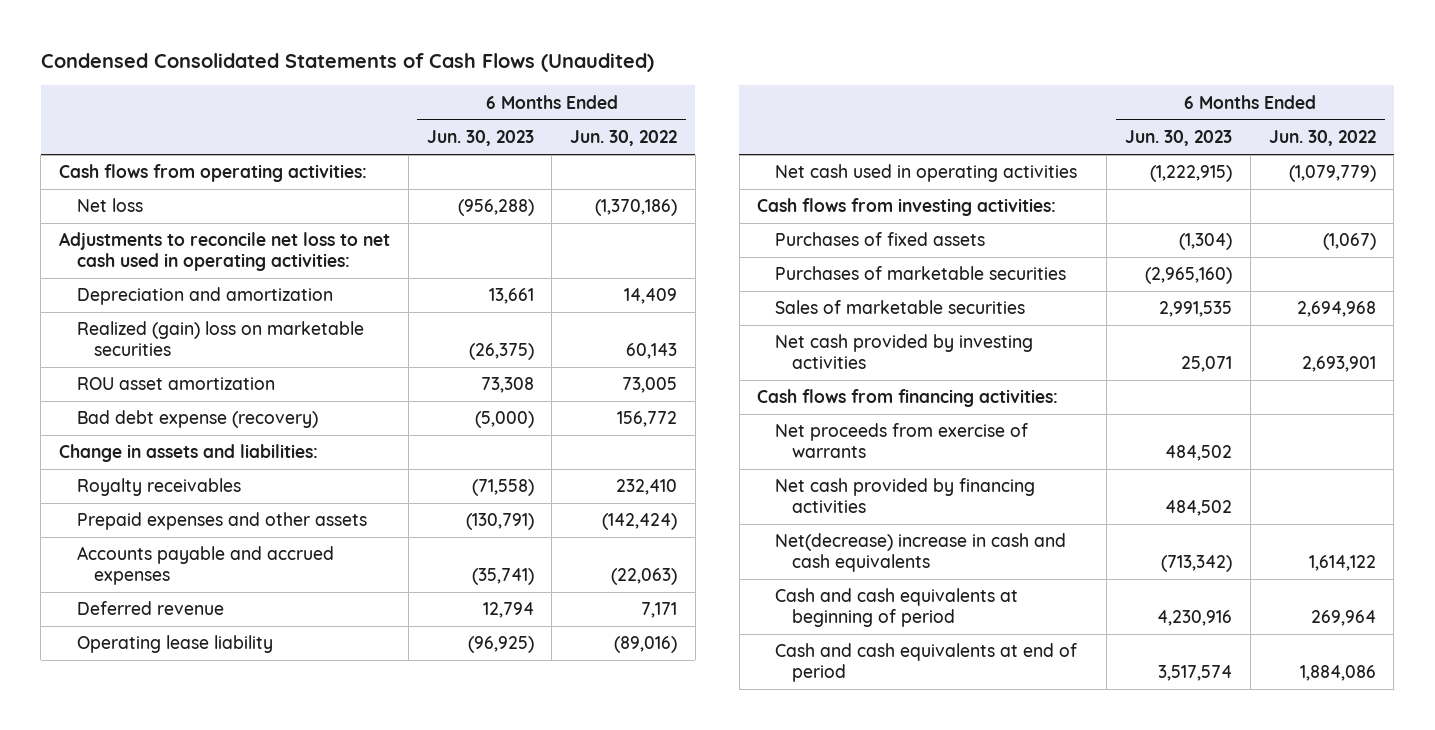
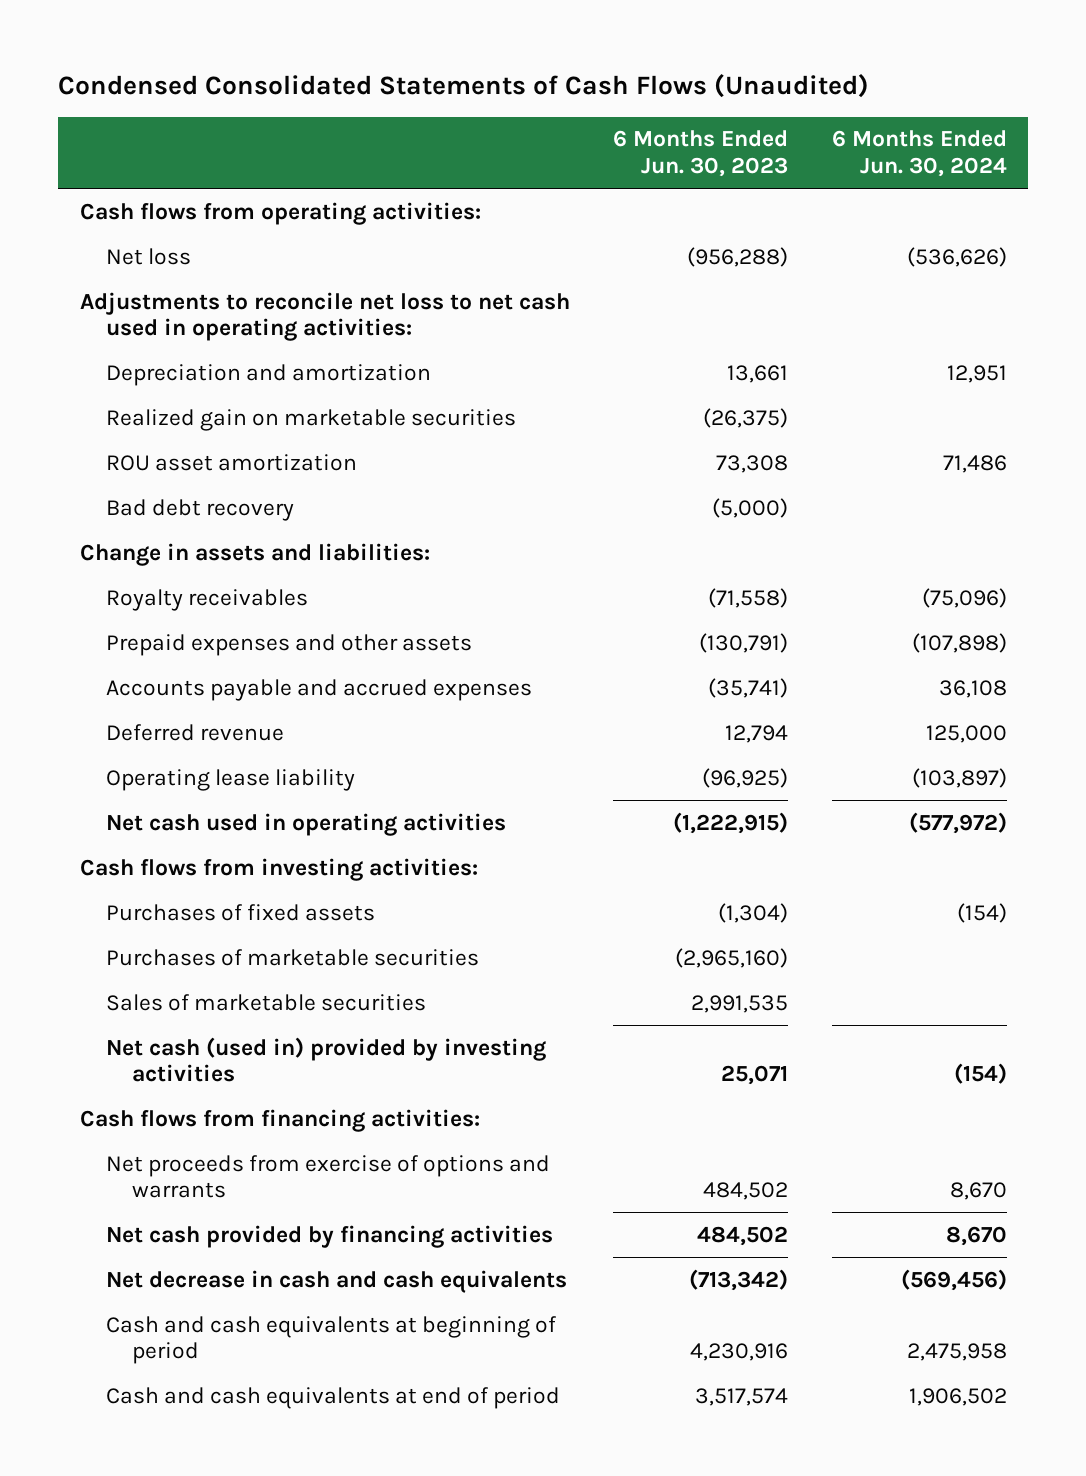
- | 6 Months Ended Jun. 30, 2023 | 6 Months Ended Jun. 30, 2022
+ | 6 Months Ended Jun. 30, 2023 | 6 Months Ended Jun. 30, 2024
- Realized (gain) loss on marketable securities | (26,375) | 60,143
+ Realized gain on marketable securities | (26,375) |
- Bad debt expense (recovery) | (5,000) | 156,772
+ Bad debt recovery | (5,000) |
- Net cash provided by investing activities | 25,071 | 2,693,901
+ Net cash (used in) provided by investing activities | 25,071 | (154)
- Net proceeds from exercise of warrants | 484,502 |
+ Net proceeds from exercise of options and warrants | 484,502 | 8,670
- Net(decrease) increase in cash and cash equivalents | (713,342) | 1,614,122
+ Net decrease in cash and cash equivalents | (713,342) | (569,456)

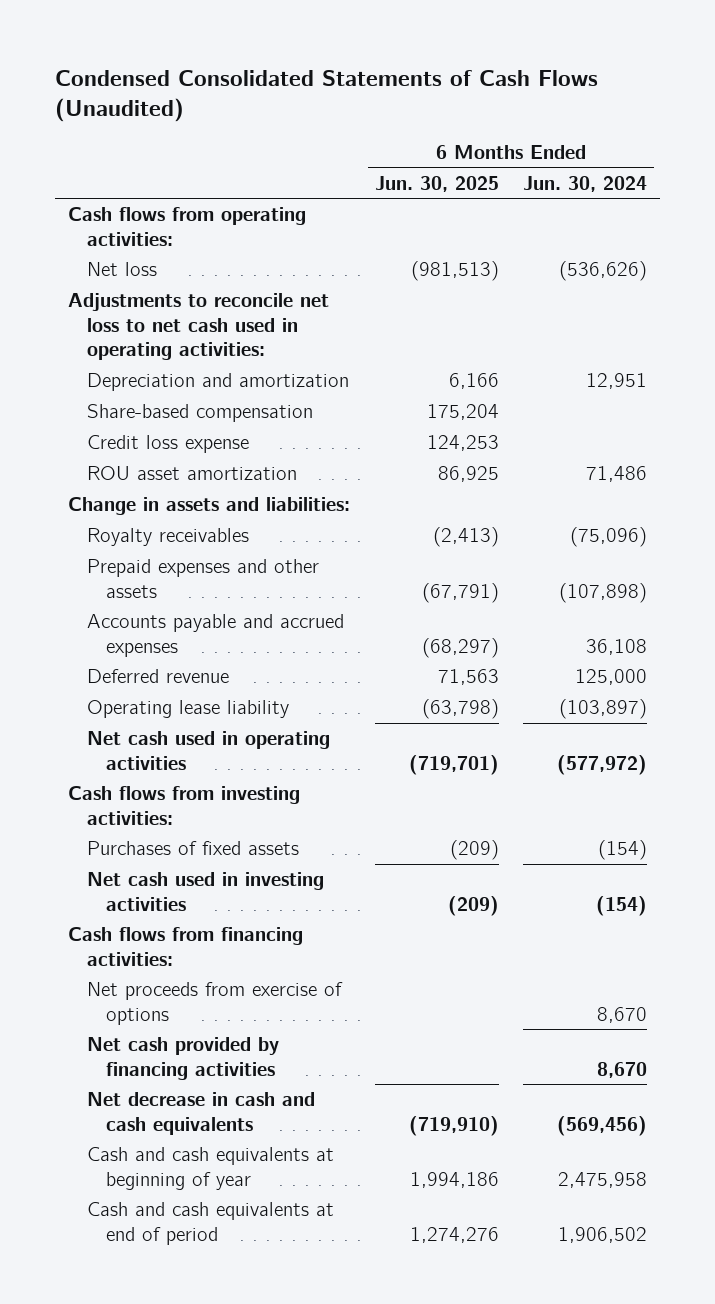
- | 6 Months Ended Jun. 30, 2023 | 6 Months Ended Jun. 30, 2024
+ | 6 Months Ended Jun. 30, 2025 | 6 Months Ended Jun. 30, 2024
- Realized gain on marketable securities | (26,375) |
+ Share-based compensation | 175,204 |
+ Credit loss expense | 124,253 |
- Bad debt recovery | (5,000) |
- Purchases of marketable securities | (2,965,160) |
- Sales of marketable securities | 2,991,535 |
- Net cash (used in) provided by investing activities | 25,071 | (154)
+ Net cash used in investing activities | (209) | (154)
- Net proceeds from exercise of options and warrants | 484,502 | 8,670
+ Net proceeds from exercise of options | | 8,670
- Cash and cash equivalents at beginning of period | 4,230,916 | 2,475,958
+ Cash and cash equivalents at beginning of year | 1,994,186 | 2,475,958

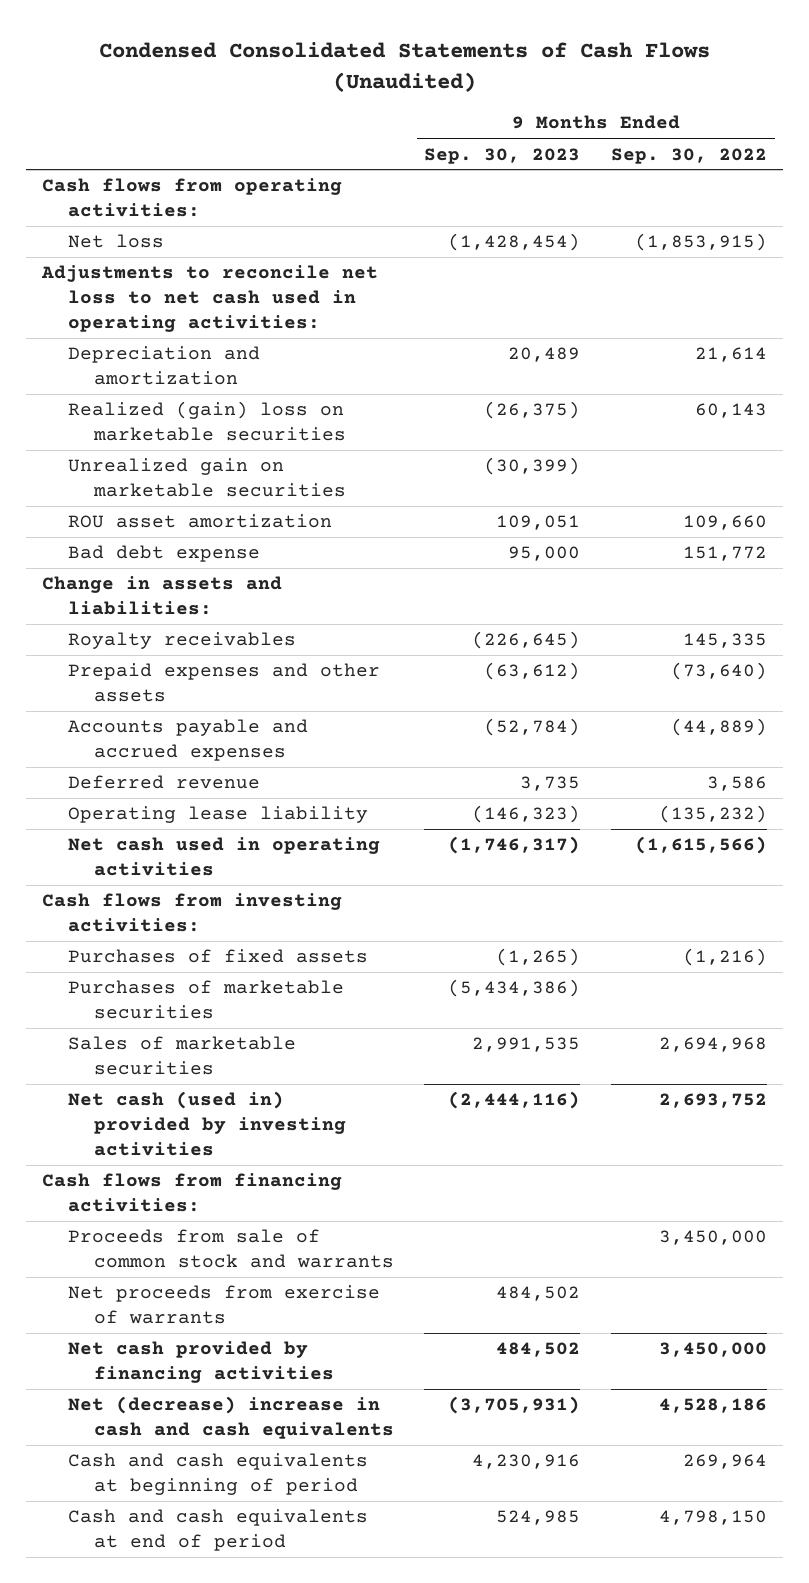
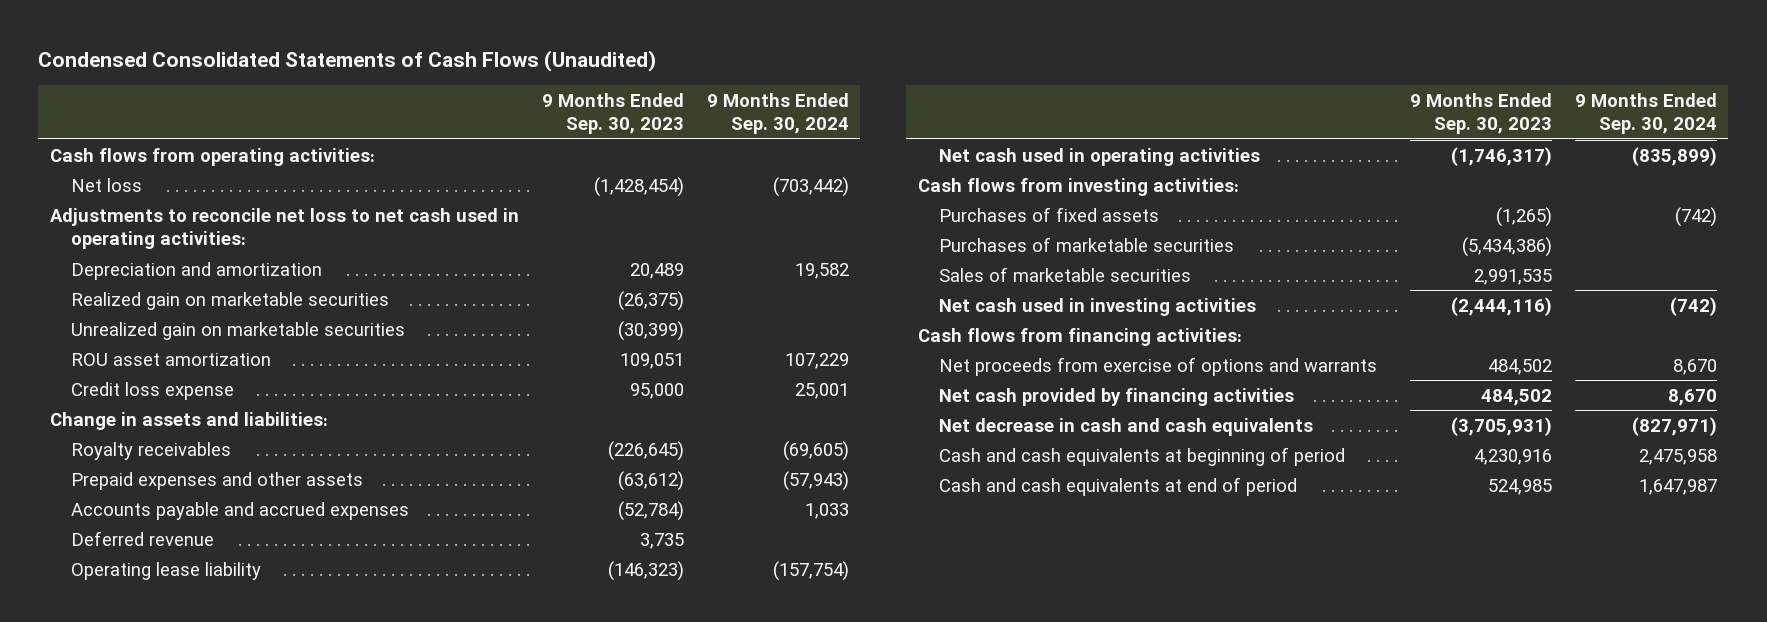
- | 9 Months Ended Sep. 30, 2023 | 9 Months Ended Sep. 30, 2022
+ | 9 Months Ended Sep. 30, 2023 | 9 Months Ended Sep. 30, 2024
- Realized (gain) loss on marketable securities | (26,375) | 60,143
+ Realized gain on marketable securities | (26,375) |
- Bad debt expense | 95,000 | 151,772
+ Credit loss expense | 95,000 | 25,001
- Net cash (used in) provided by investing activities | (2,444,116) | 2,693,752
+ Net cash used in investing activities | (2,444,116) | (742)
- Proceeds from sale of common stock and warrants | | 3,450,000
- Net proceeds from exercise of warrants | 484,502 |
+ Net proceeds from exercise of options and warrants | 484,502 | 8,670
- Net (decrease) increase in cash and cash equivalents | (3,705,931) | 4,528,186
+ Net decrease in cash and cash equivalents | (3,705,931) | (827,971)

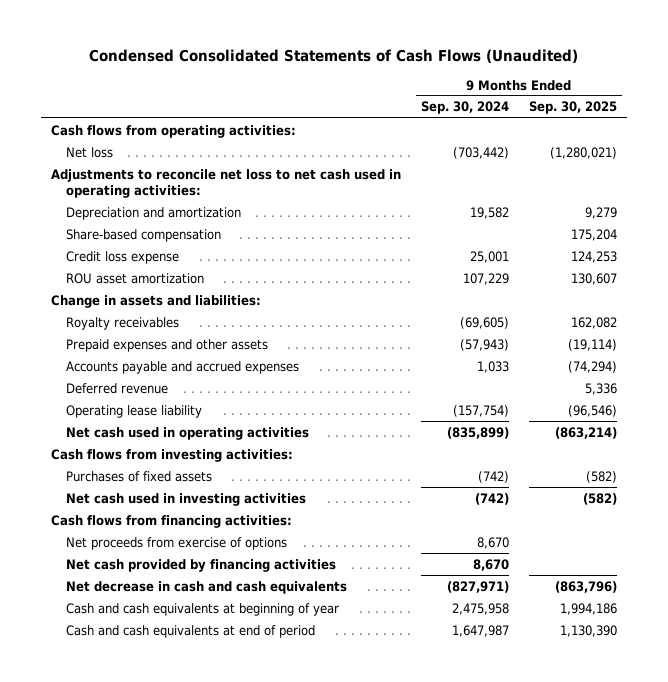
- | 9 Months Ended Sep. 30, 2023 | 9 Months Ended Sep. 30, 2024
+ | 9 Months Ended Sep. 30, 2024 | 9 Months Ended Sep. 30, 2025
- Realized gain on marketable securities | (26,375) |
- Unrealized gain on marketable securities | (30,399) |
+ Share-based compensation | | 175,204
moved down: ROU asset amortization | 107,229 | 130,607
- Purchases of marketable securities | (5,434,386) |
- Sales of marketable securities | 2,991,535 |
- Net proceeds from exercise of options and warrants | 484,502 | 8,670
+ Net proceeds from exercise of options | 8,670 |
- Cash and cash equivalents at beginning of period | 4,230,916 | 2,475,958
+ Cash and cash equivalents at beginning of year | 2,475,958 | 1,994,186

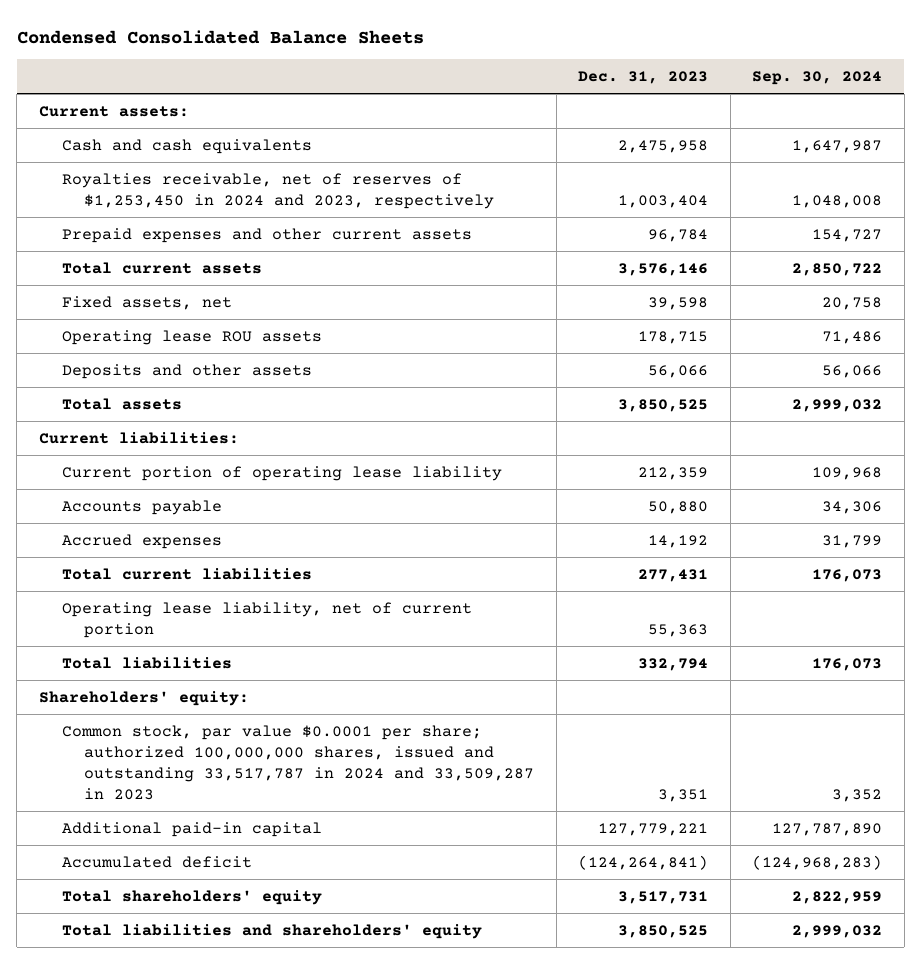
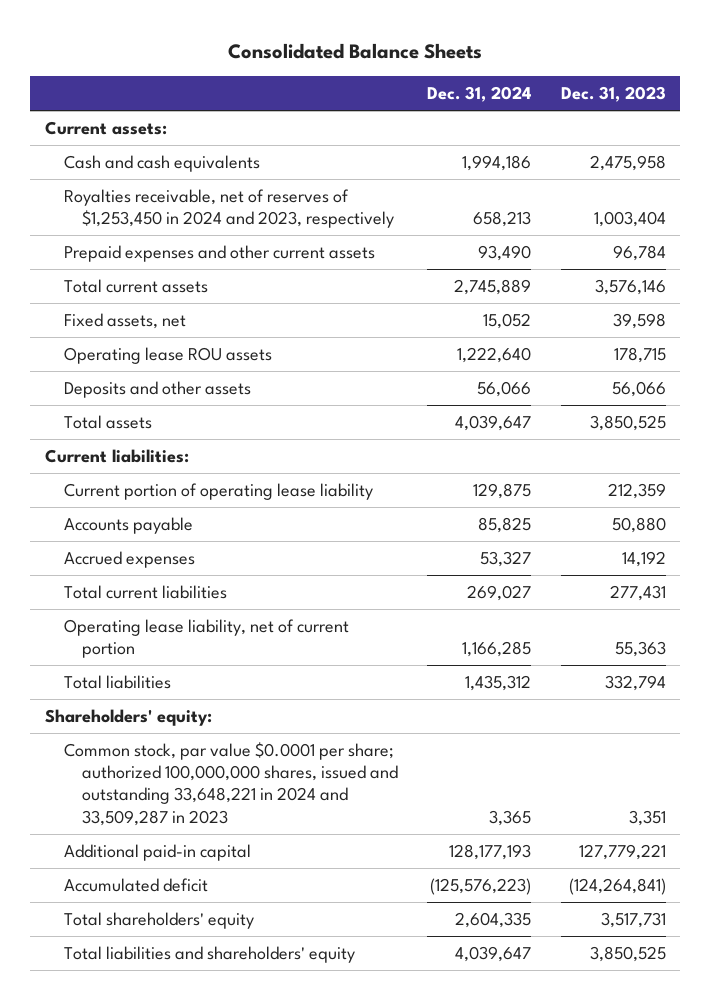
- Condensed Consolidated Balance Sheets
+ Consolidated Balance Sheets
- | Dec. 31, 2023 | Sep. 30, 2024
+ | Dec. 31, 2024 | Dec. 31, 2023
- Common stock, par value $0.0001 per share; authorized 100,000,000 shares, issued and outstanding 33,517,787 in 2024 and 33,509,287 in 2023 | 3,351 | 3,352
+ Common stock, par value $0.0001 per share; authorized 100,000,000 shares, issued and outstanding 33,648,221 in 2024 and 33,509,287 in 2023 | 3,365 | 3,351

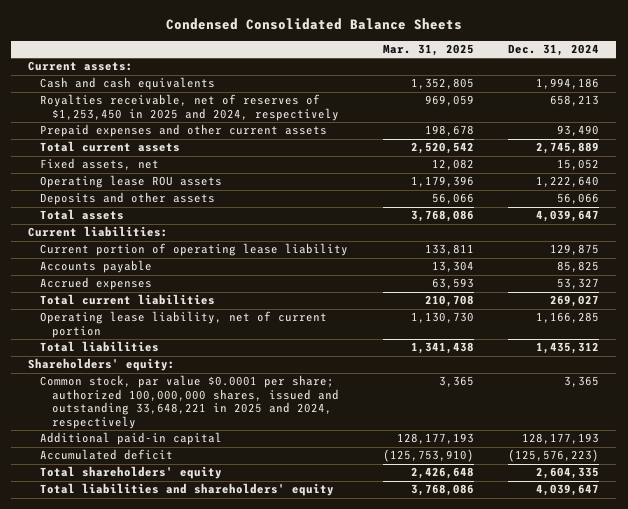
- Consolidated Balance Sheets
+ Condensed Consolidated Balance Sheets
- | Dec. 31, 2024 | Dec. 31, 2023
+ | Mar. 31, 2025 | Dec. 31, 2024
- Royalties receivable, net of reserves of $1,253,450 in 2024 and 2023, respectively | 658,213 | 1,003,404
+ Royalties receivable, net of reserves of $1,253,450 in 2025 and 2024, respectively | 969,059 | 658,213
- Common stock, par value $0.0001 per share; authorized 100,000,000 shares, issued and outstanding 33,648,221 in 2024 and 33,509,287 in 2023 | 3,365 | 3,351
+ Common stock, par value $0.0001 per share; authorized 100,000,000 shares, issued and outstanding 33,648,221 in 2025 and 2024, respectively | 3,365 | 3,365

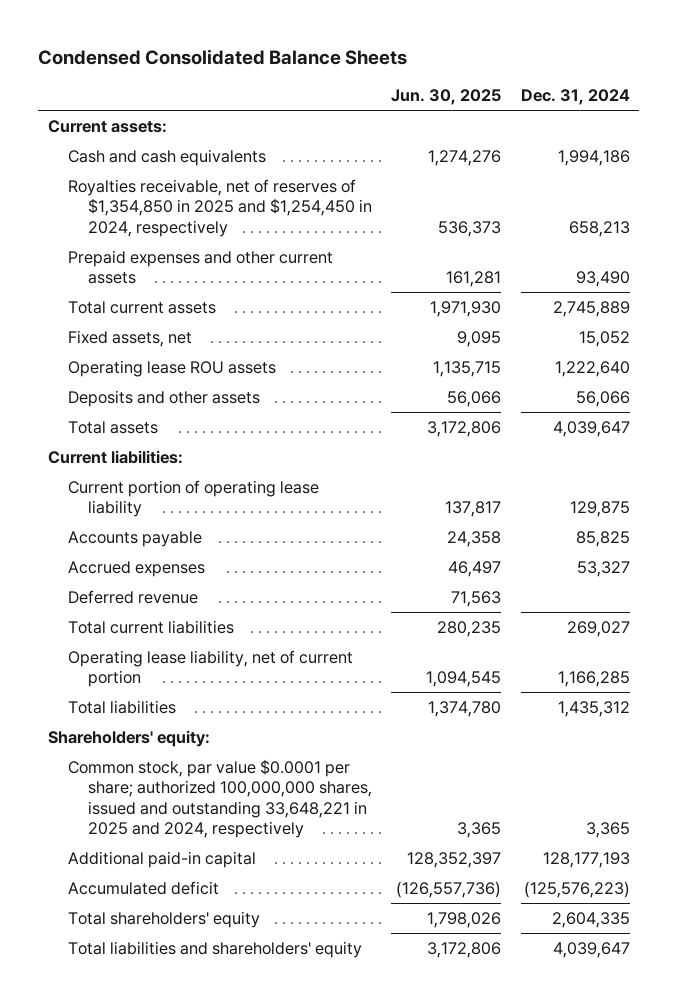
- | Mar. 31, 2025 | Dec. 31, 2024
+ | Jun. 30, 2025 | Dec. 31, 2024
- Royalties receivable, net of reserves of $1,253,450 in 2025 and 2024, respectively | 969,059 | 658,213
+ Royalties receivable, net of reserves of $1,354,850 in 2025 and $1,254,450 in 2024, respectively | 536,373 | 658,213
+ Deferred revenue | 71,563 |

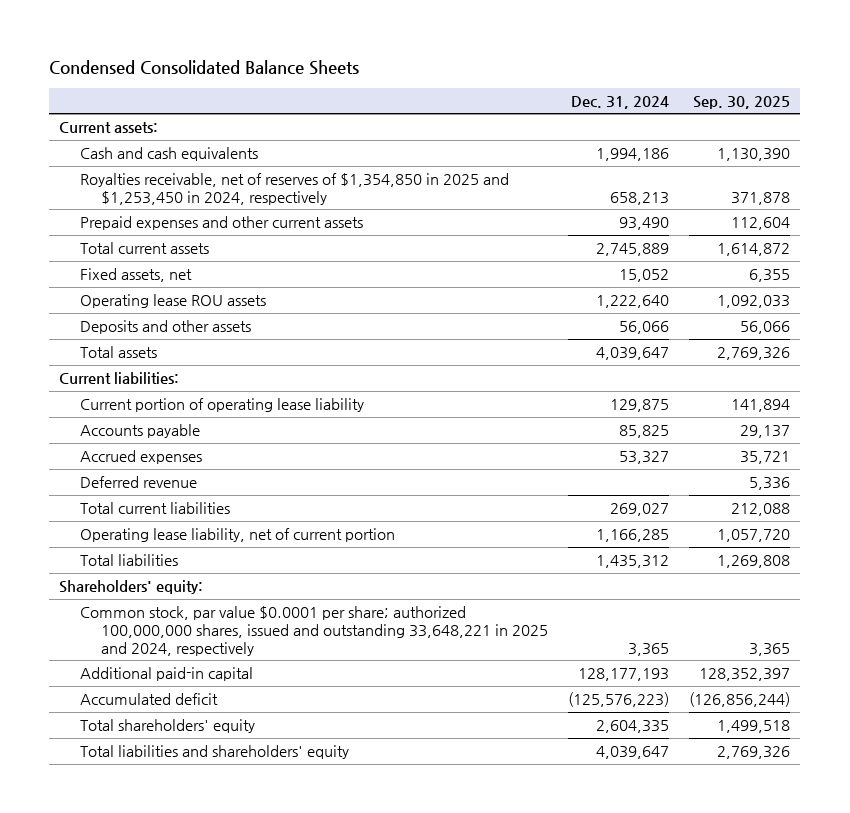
- | Jun. 30, 2025 | Dec. 31, 2024
+ | Dec. 31, 2024 | Sep. 30, 2025
- Royalties receivable, net of reserves of $1,354,850 in 2025 and $1,254,450 in 2024, respectively | 536,373 | 658,213
+ Royalties receivable, net of reserves of $1,354,850 in 2025 and $1,253,450 in 2024, respectively | 658,213 | 371,878

